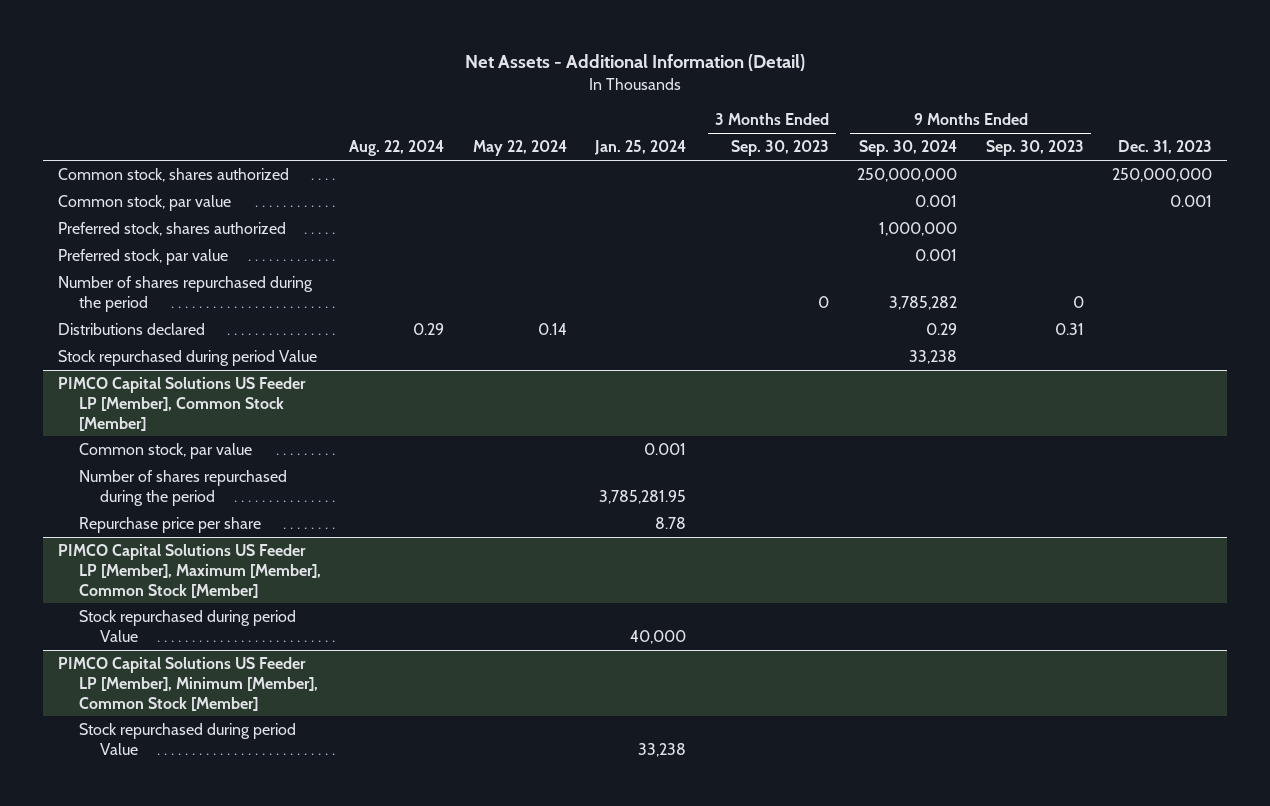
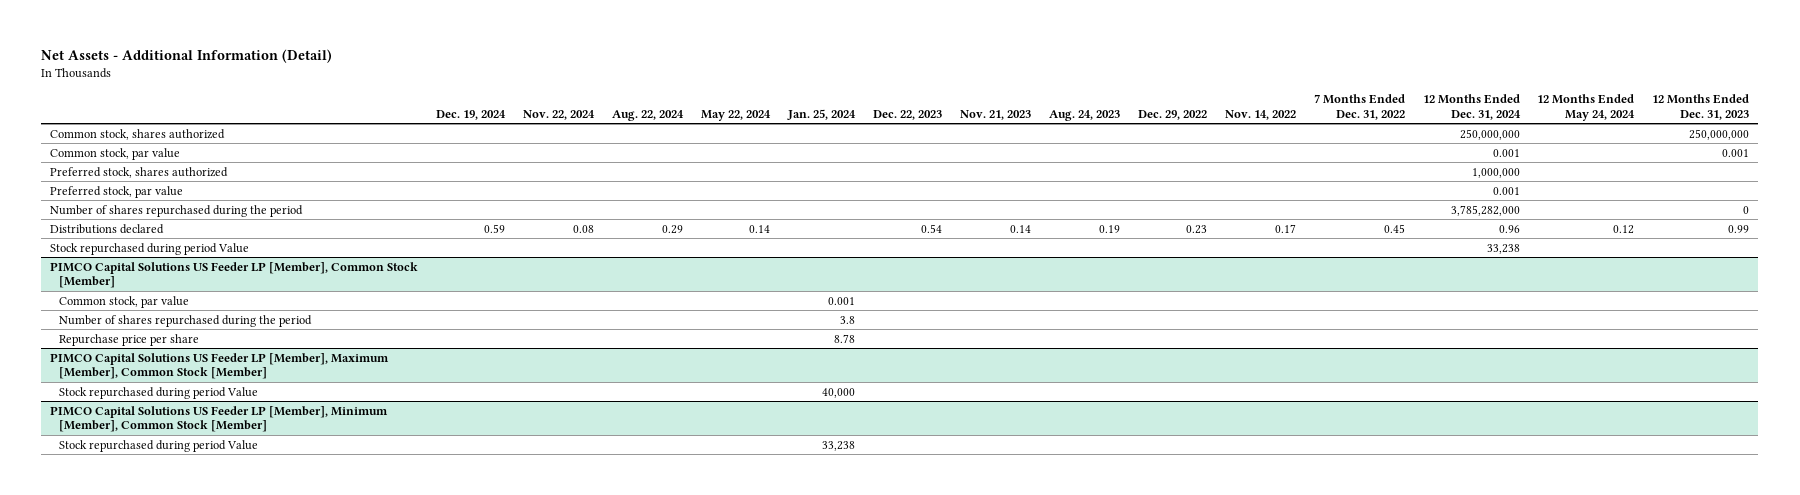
- | Aug. 22, 2024 | May 22, 2024 | Jan. 25, 2024 | 3 Months Ended Sep. 30, 2023 | 9 Months Ended Sep. 30, 2024 | 9 Months Ended Sep. 30, 2023 | Dec. 31, 2023
+ | Dec. 19, 2024 | Nov. 22, 2024 | Aug. 22, 2024 | May 22, 2024 | Jan. 25, 2024 | Dec. 22, 2023 | Nov. 21, 2023 | Aug. 24, 2023 | Dec. 29, 2022 | Nov. 14, 2022 | 7 Months Ended Dec. 31, 2022 | 12 Months Ended Dec. 31, 2024 | 12 Months Ended May 24, 2024 | 12 Months Ended Dec. 31, 2023
@ PIMCO Capital Solutions US Feeder LP [Member], Common Stock [Member]
- Number of shares repurchased during the period | | | 3,785,281.95 | | | |
+ Number of shares repurchased during the period | | | | | 3.8 | | | | | | | | |

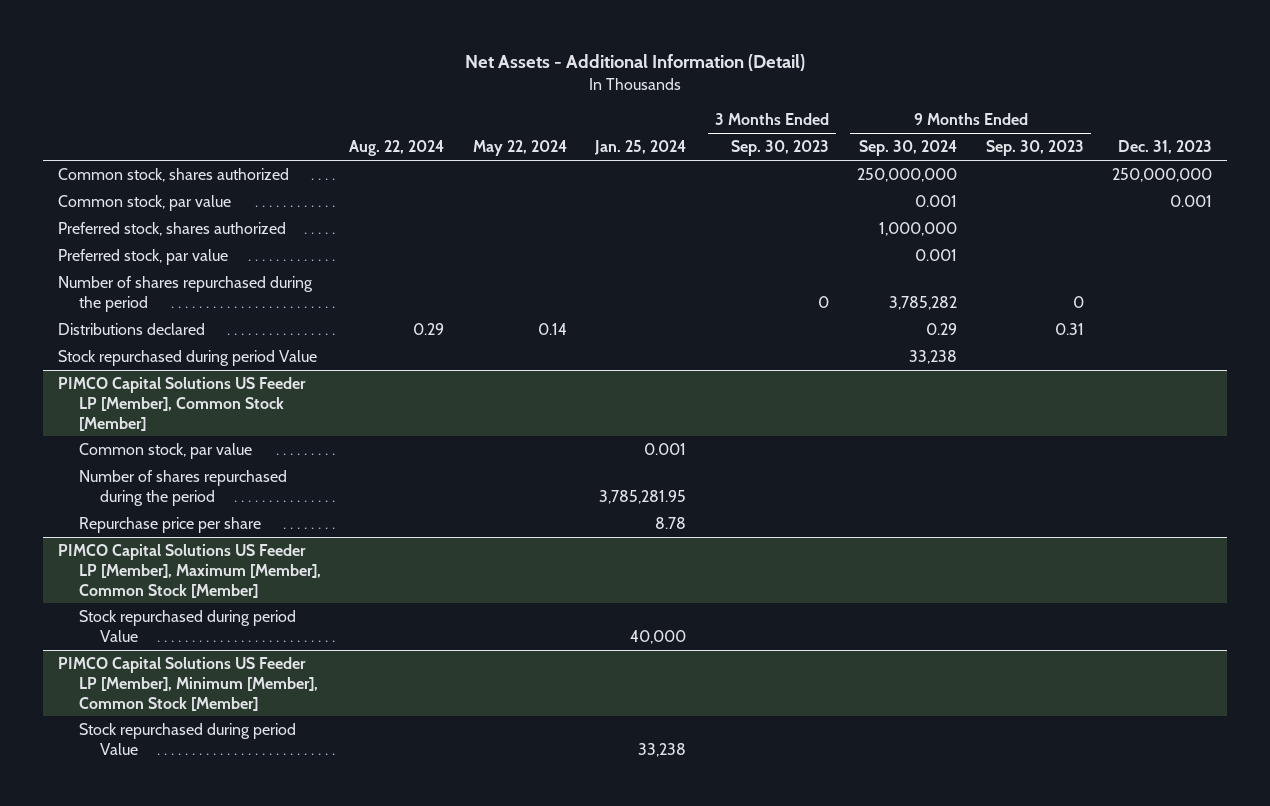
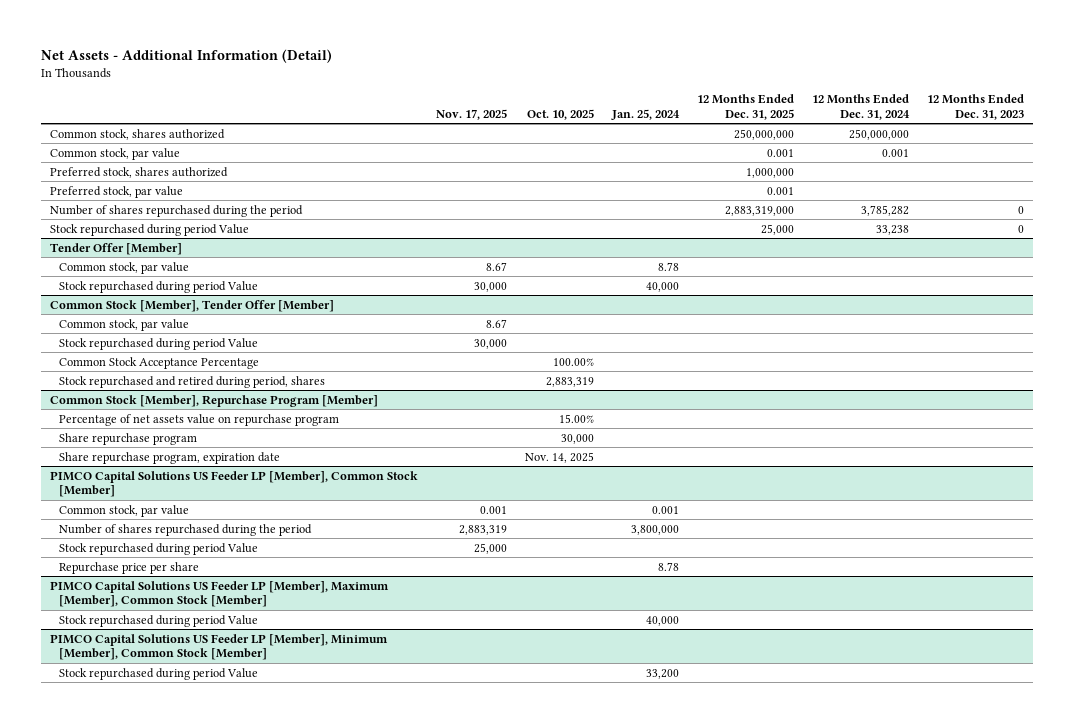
- | Aug. 22, 2024 | May 22, 2024 | Jan. 25, 2024 | 3 Months Ended Sep. 30, 2023 | 9 Months Ended Sep. 30, 2024 | 9 Months Ended Sep. 30, 2023 | Dec. 31, 2023
+ | Nov. 17, 2025 | Oct. 10, 2025 | Jan. 25, 2024 | 12 Months Ended Dec. 31, 2025 | 12 Months Ended Dec. 31, 2024 | 12 Months Ended Dec. 31, 2023
- Distributions declared | 0.29 | 0.14 | | | 0.29 | 0.31 |
+ Tender Offer [Member]
+ Common stock, par value | 8.67 | | 8.78 | | |
+ Stock repurchased during period Value | 30,000 | | 40,000 | | |
+ Common Stock [Member], Tender Offer [Member]
+ Common stock, par value | 8.67 | | | | |
+ Stock repurchased during period Value | 30,000 | | | | |
+ Common Stock Acceptance Percentage | | 100.00% | | | |
+ Stock repurchased and retired during period, shares | | 2,883,319 | | | |
+ Common Stock [Member], Repurchase Program [Member]
+ Percentage of net assets value on repurchase program | | 15.00% | | | |
+ Share repurchase program | | 30,000 | | | |
+ Share repurchase program, expiration date | | Nov. 14, 2025 | | | |
@ PIMCO Capital Solutions US Feeder LP [Member], Common Stock [Member]
- Number of shares repurchased during the period | | | 3,785,281.95 | | | |
+ Number of shares repurchased during the period | 2,883,319 | | 3,800,000 | | |
+ Stock repurchased during period Value | 25,000 | | | | |
@ PIMCO Capital Solutions US Feeder LP [Member], Minimum [Member], Common Stock [Member]
- Stock repurchased during period Value | | | 33,238 | | | |
+ Stock repurchased during period Value | | | 33,200 | | |

